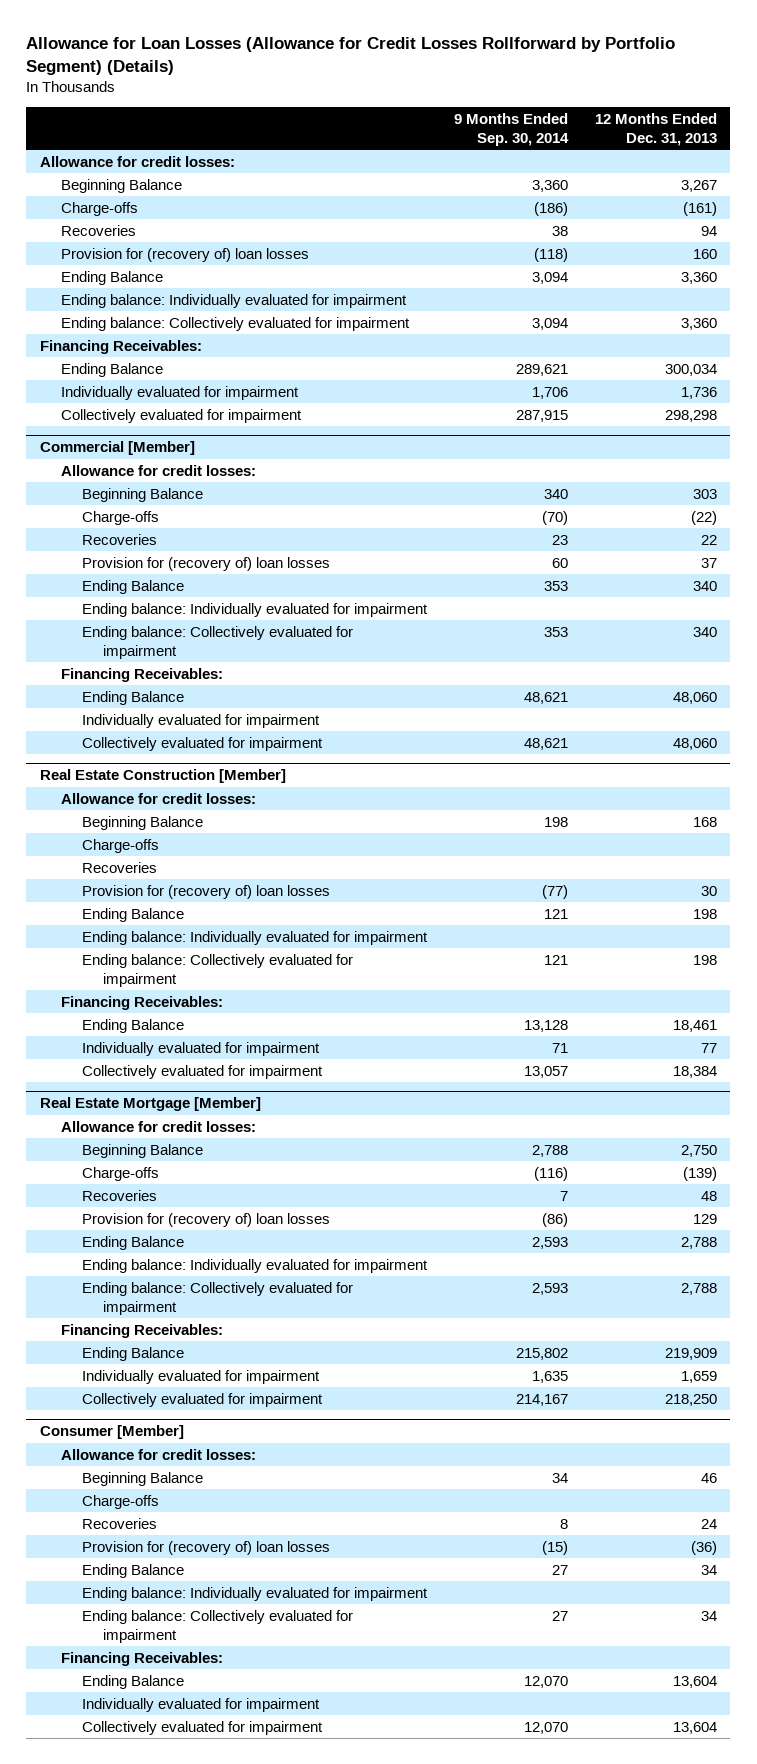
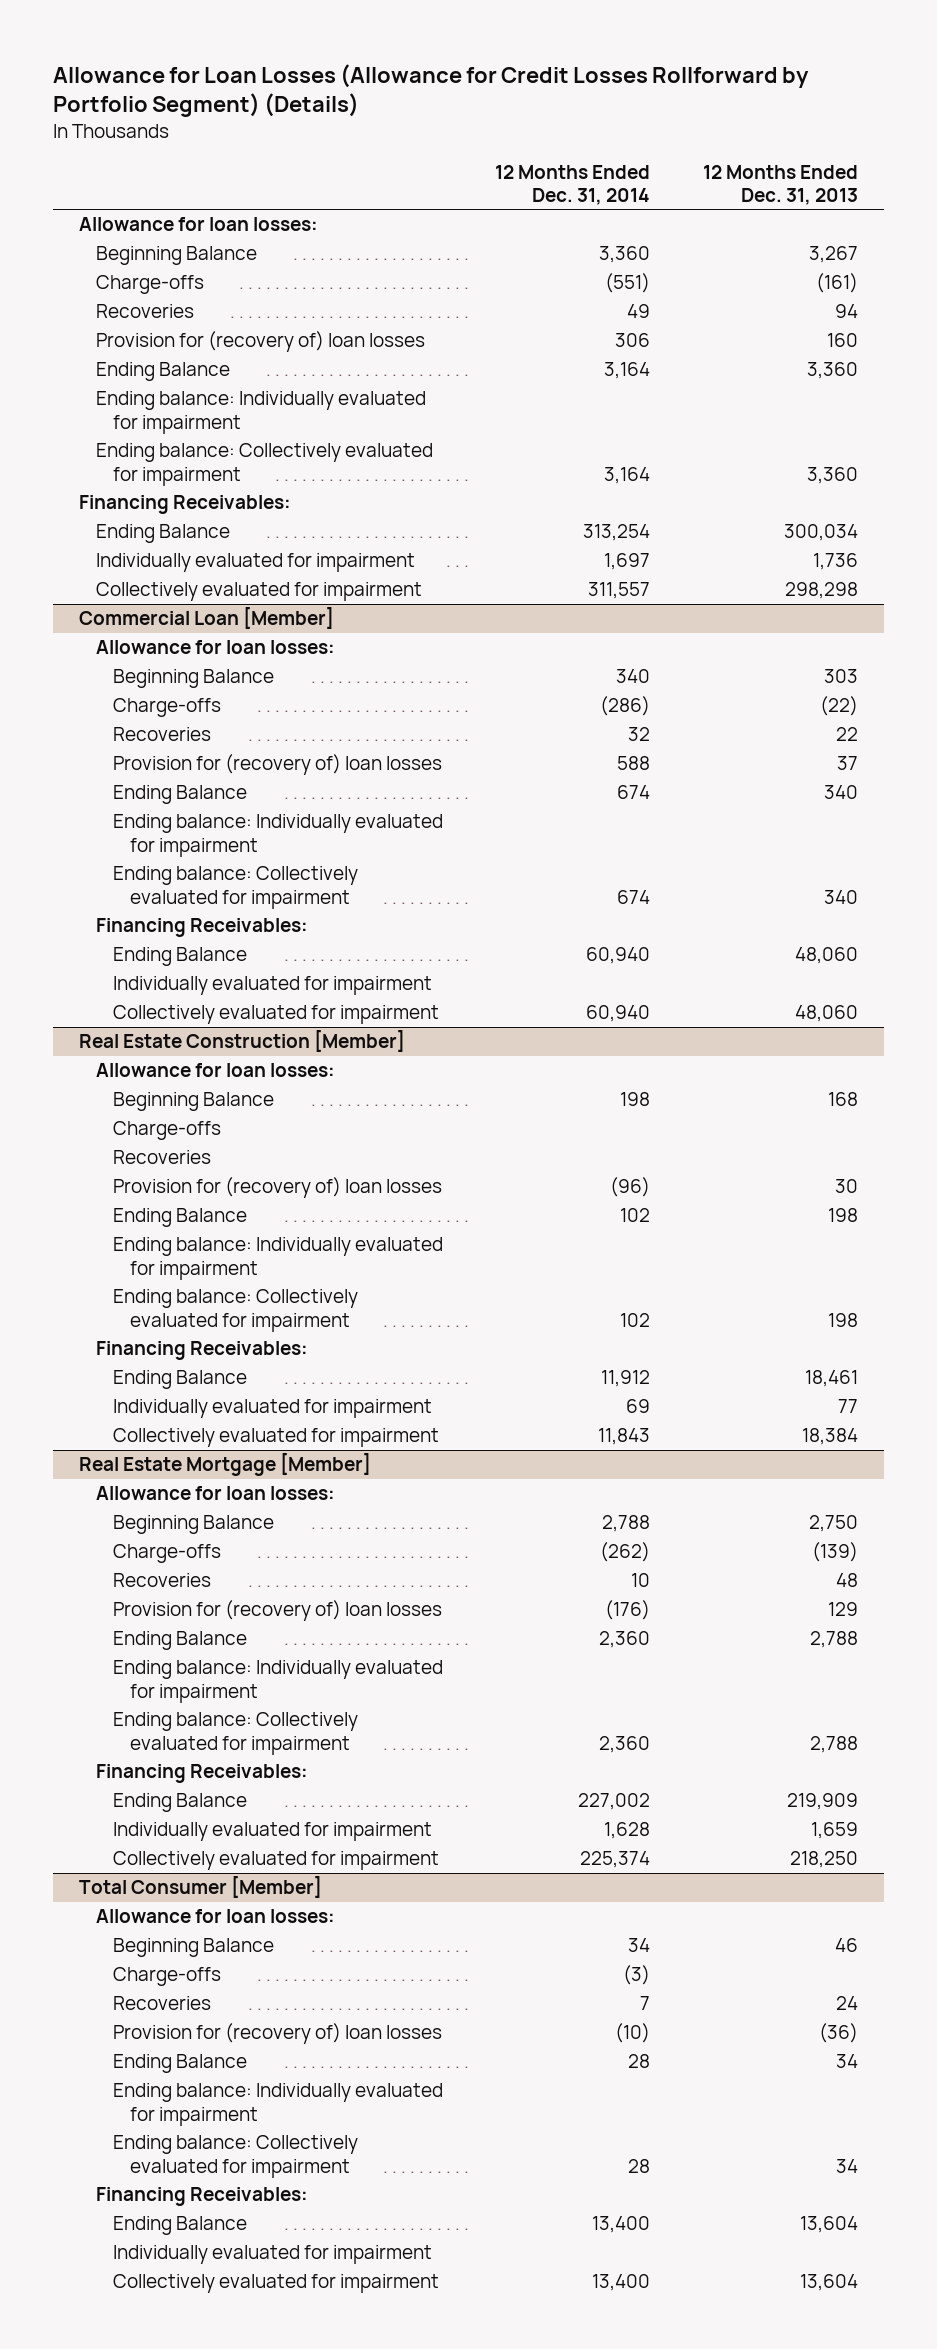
- | 9 Months Ended Sep. 30, 2014 | 12 Months Ended Dec. 31, 2013
+ | 12 Months Ended Dec. 31, 2014 | 12 Months Ended Dec. 31, 2013
- Allowance for credit losses:
+ Allowance for loan losses:
- Commercial [Member]
- Allowance for credit losses:
+ Commercial Loan [Member]
+ Allowance for loan losses:
@ Real Estate Construction [Member]
- Allowance for credit losses:
+ Allowance for loan losses:
@ Real Estate Mortgage [Member]
- Allowance for credit losses:
+ Allowance for loan losses:
- Consumer [Member]
- Allowance for credit losses:
+ Total Consumer [Member]
+ Allowance for loan losses:

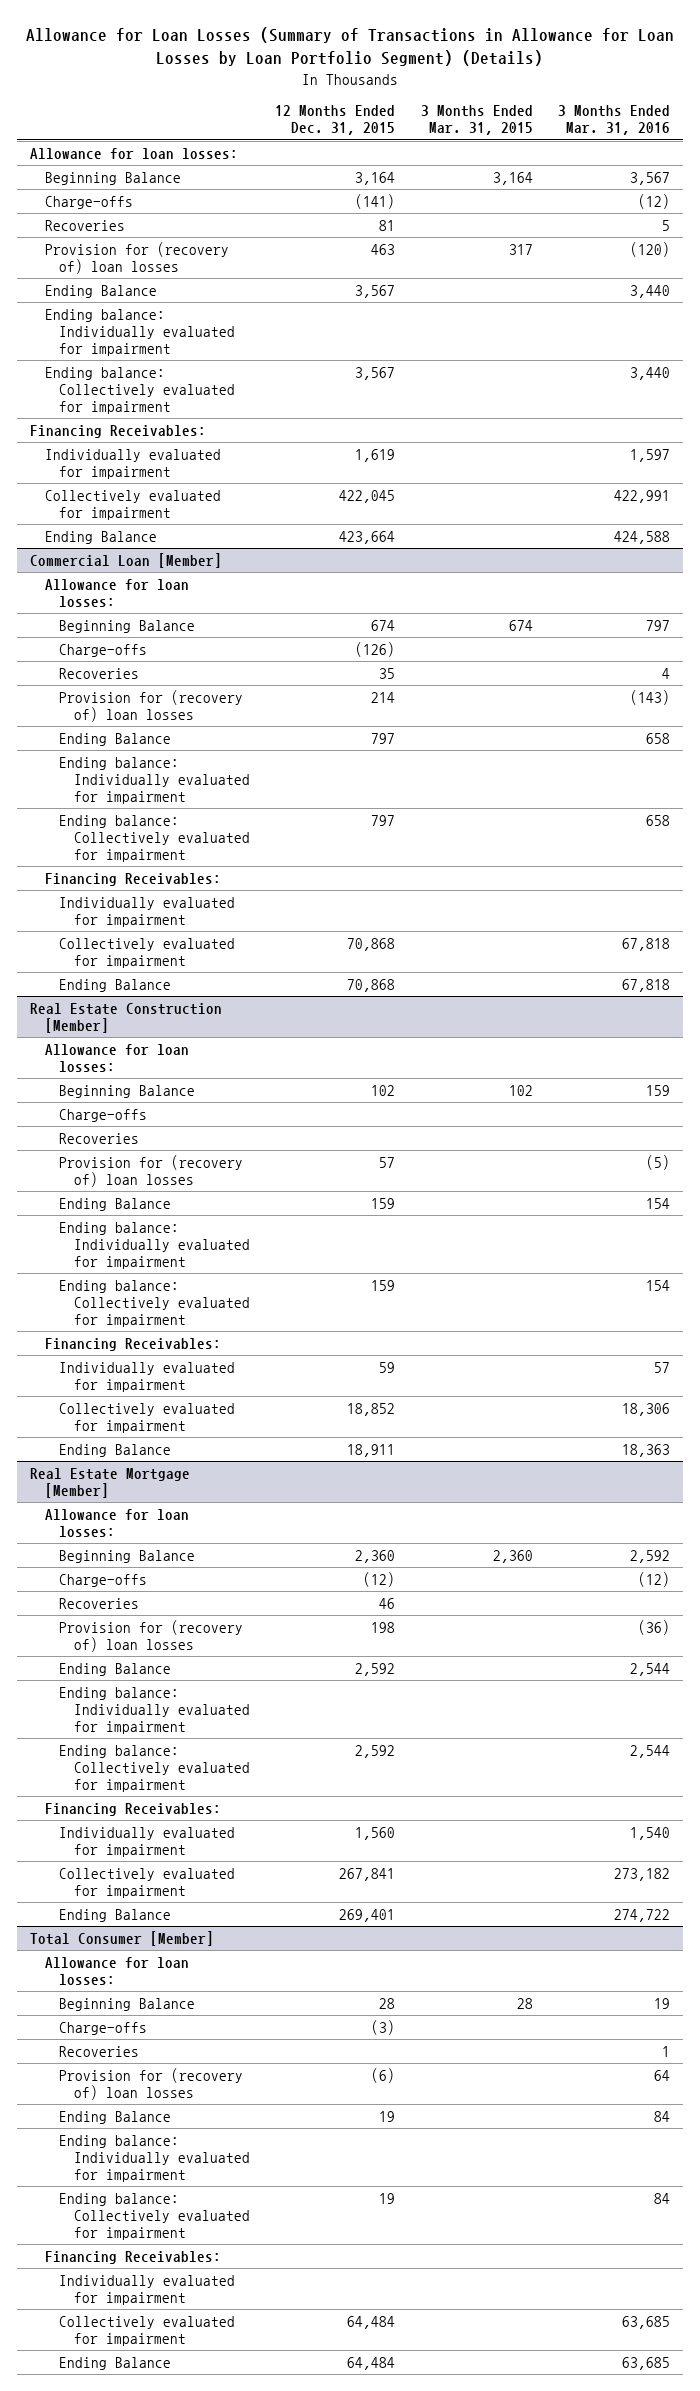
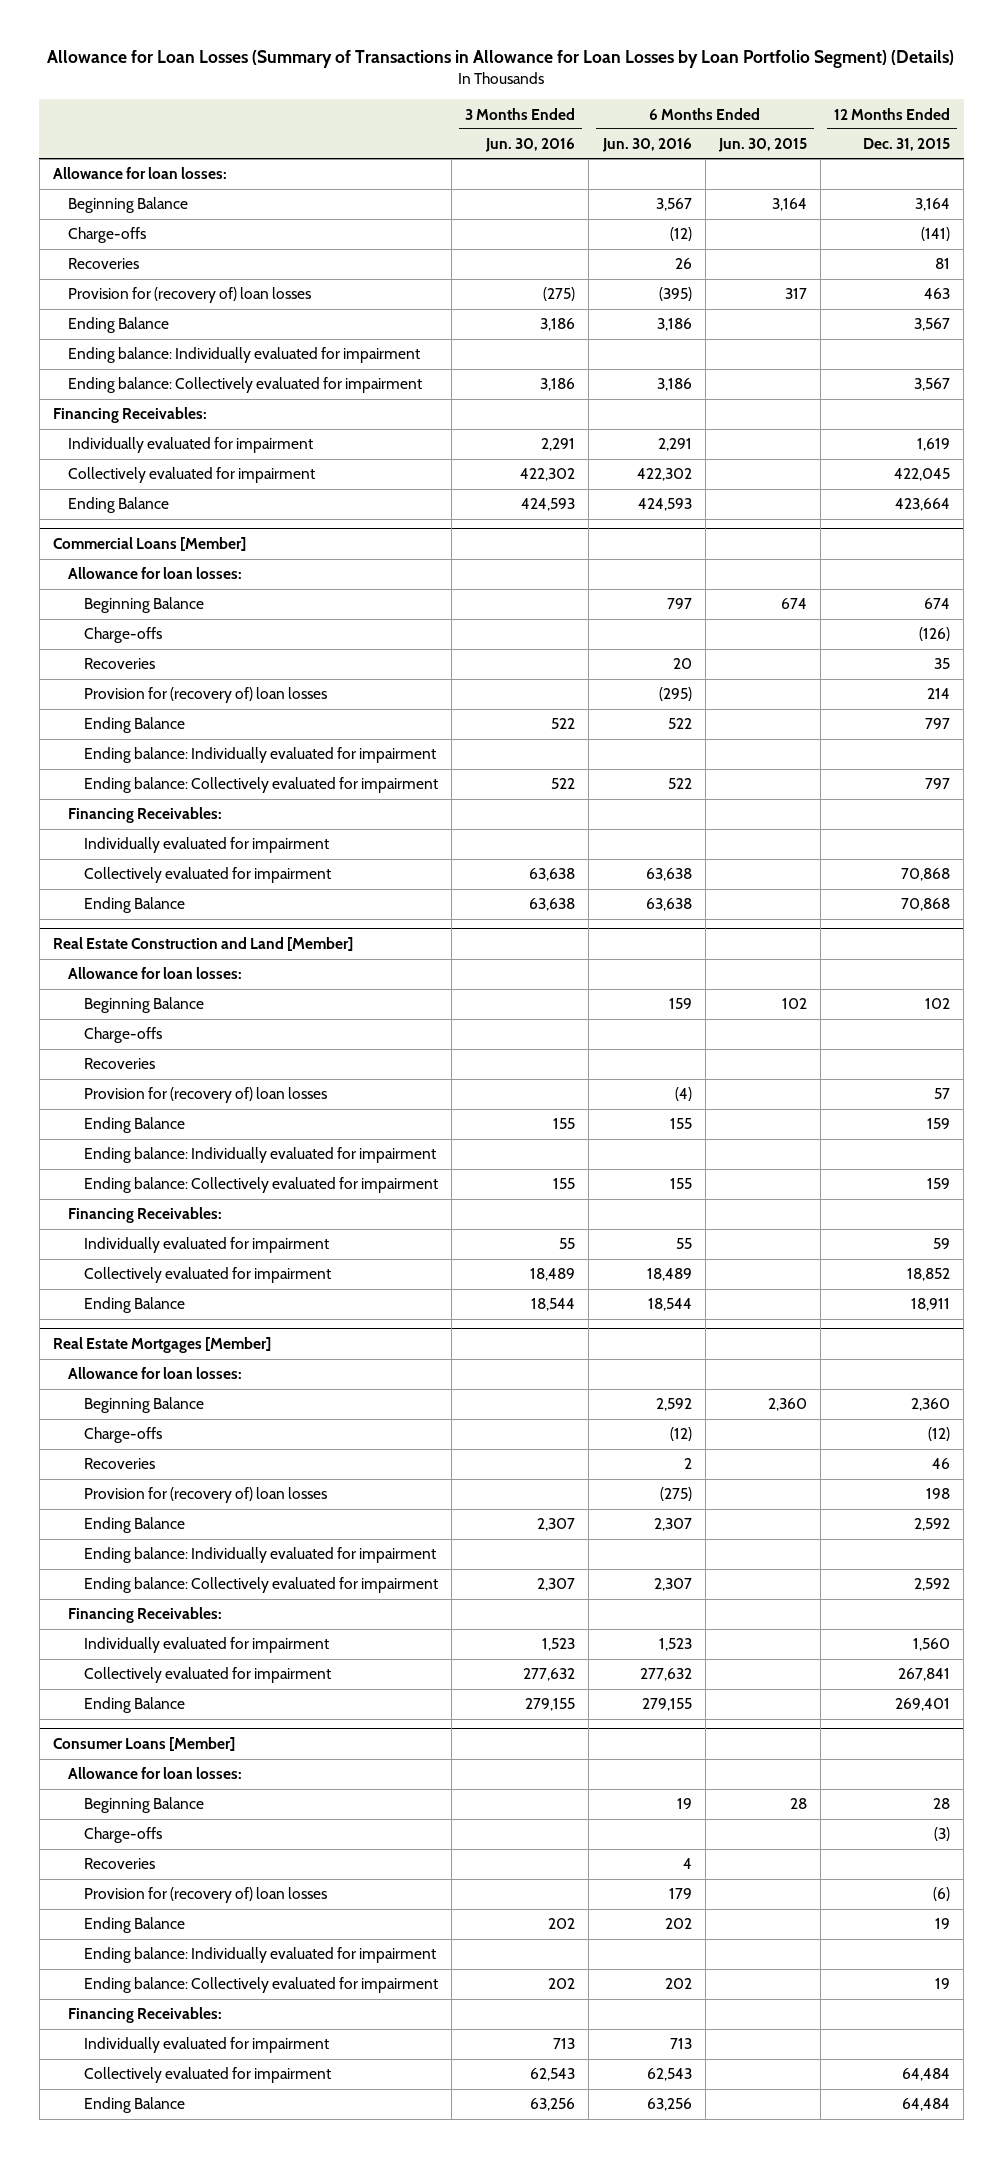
- | 12 Months Ended Dec. 31, 2015 | 3 Months Ended Mar. 31, 2015 | 3 Months Ended Mar. 31, 2016
+ | 3 Months Ended Jun. 30, 2016 | 6 Months Ended Jun. 30, 2016 | 6 Months Ended Jun. 30, 2015 | 12 Months Ended Dec. 31, 2015
- Commercial Loan [Member]
+ Commercial Loans [Member]
- Real Estate Construction [Member]
+ Real Estate Construction and Land [Member]
- Real Estate Mortgage [Member]
+ Real Estate Mortgages [Member]
- Total Consumer [Member]
+ Consumer Loans [Member]

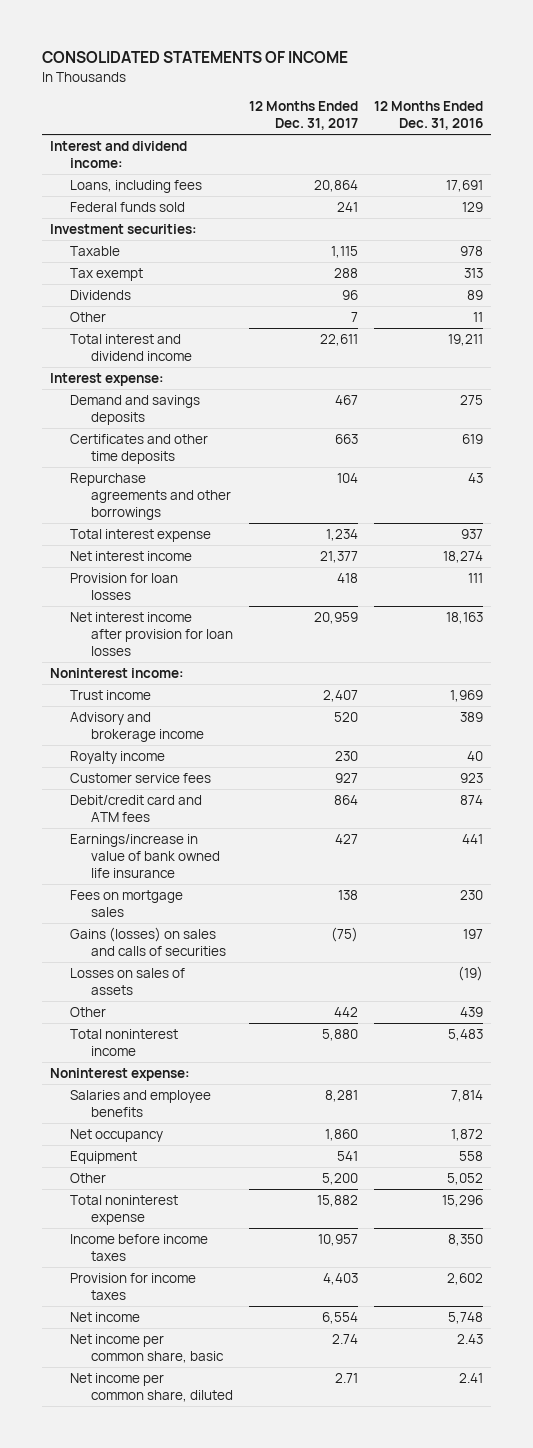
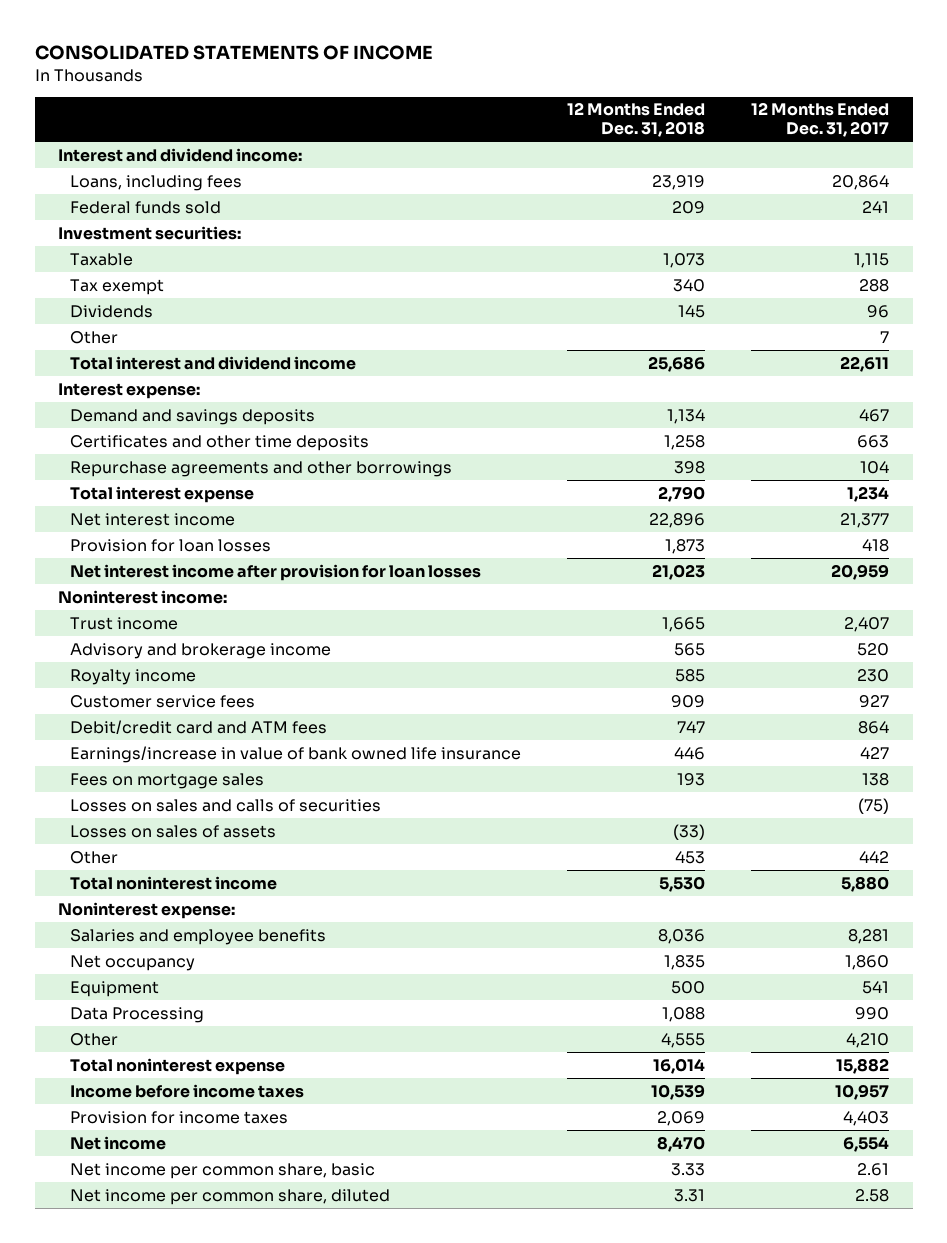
- | 12 Months Ended Dec. 31, 2017 | 12 Months Ended Dec. 31, 2016
+ | 12 Months Ended Dec. 31, 2018 | 12 Months Ended Dec. 31, 2017
- Gains (losses) on sales and calls of securities | (75) | 197
+ Losses on sales and calls of securities | | (75)
- Other | 5,200 | 5,052
+ Data Processing | 1,088 | 990
+ Other | 4,555 | 4,210
- Net income per common share, basic | 2.74 | 2.43
- Net income per common share, diluted | 2.71 | 2.41
+ Net income per common share, basic | 3.33 | 2.61
+ Net income per common share, diluted | 3.31 | 2.58

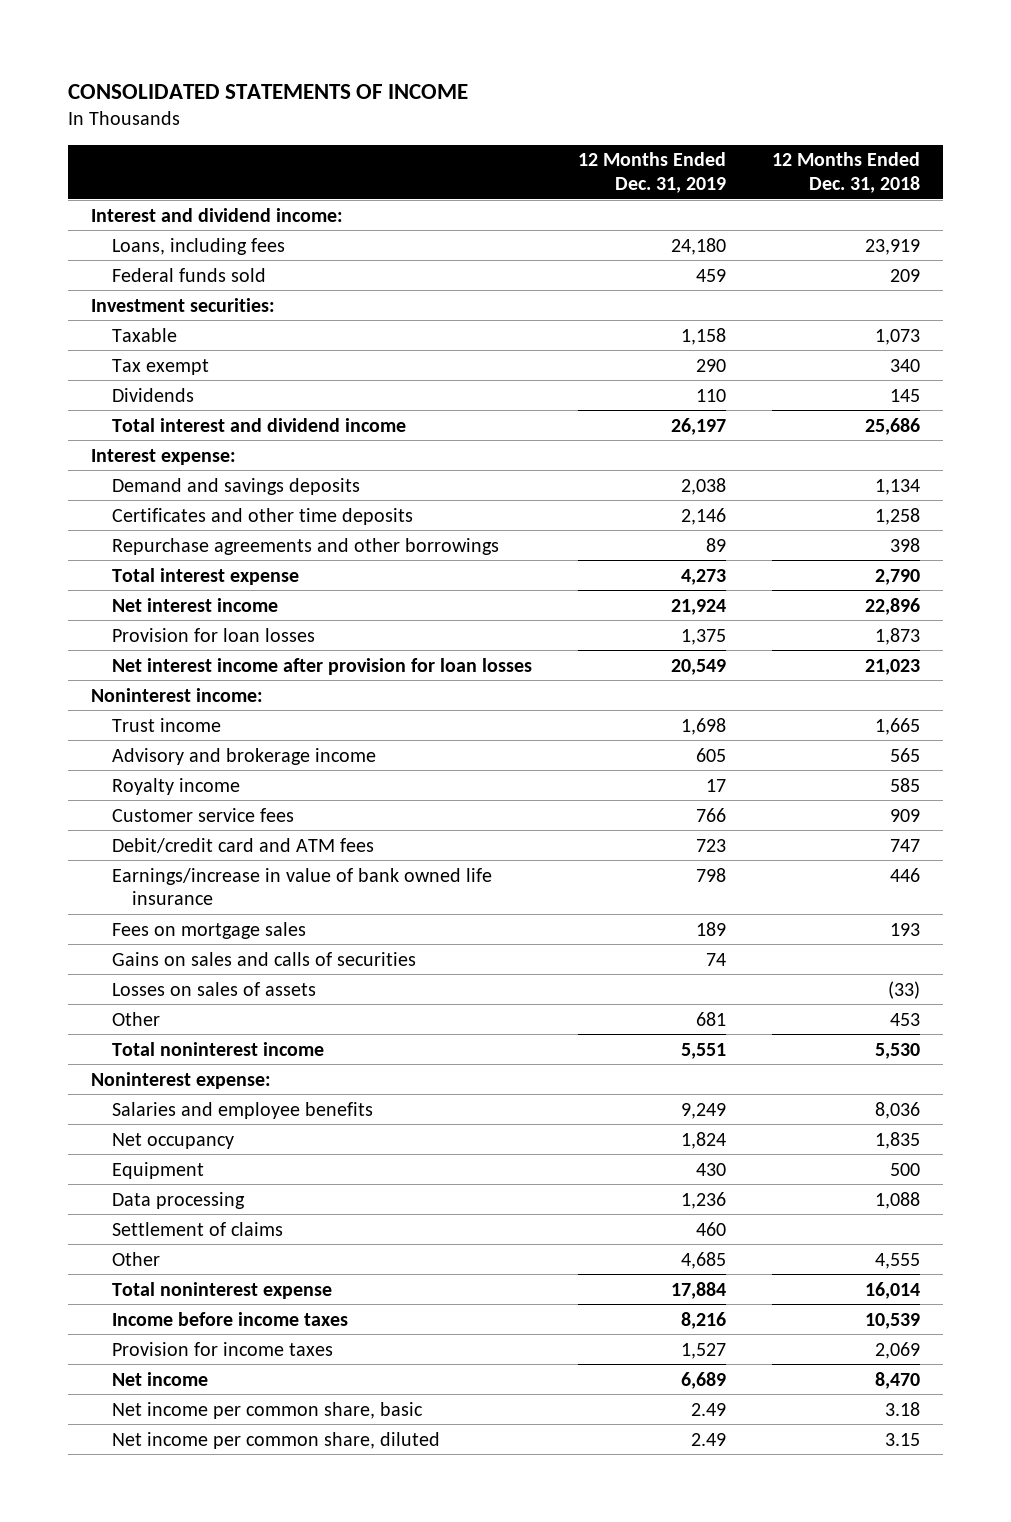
- | 12 Months Ended Dec. 31, 2018 | 12 Months Ended Dec. 31, 2017
+ | 12 Months Ended Dec. 31, 2019 | 12 Months Ended Dec. 31, 2018
- Other | | 7
- Losses on sales and calls of securities | | (75)
+ Gains on sales and calls of securities | 74 |
- Data Processing | 1,088 | 990
+ Data processing | 1,236 | 1,088
+ Settlement of claims | 460 |
- Net income per common share, basic | 3.33 | 2.61
- Net income per common share, diluted | 3.31 | 2.58
+ Net income per common share, basic | 2.49 | 3.18
+ Net income per common share, diluted | 2.49 | 3.15

